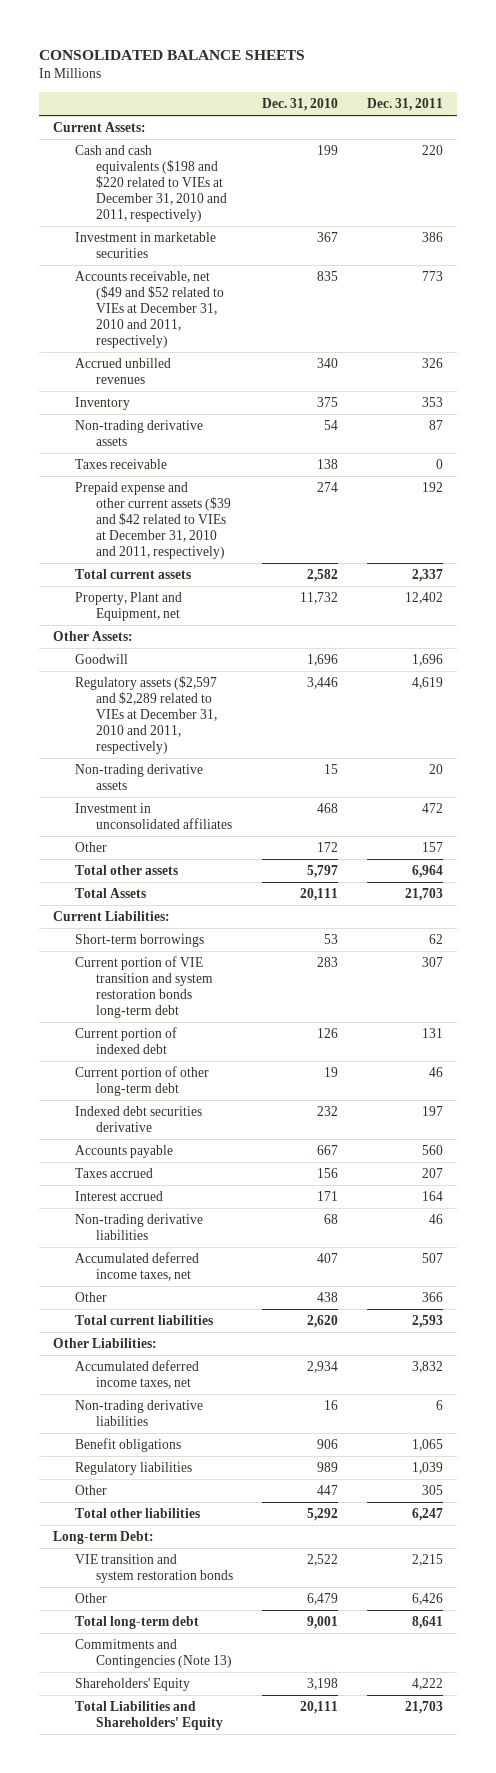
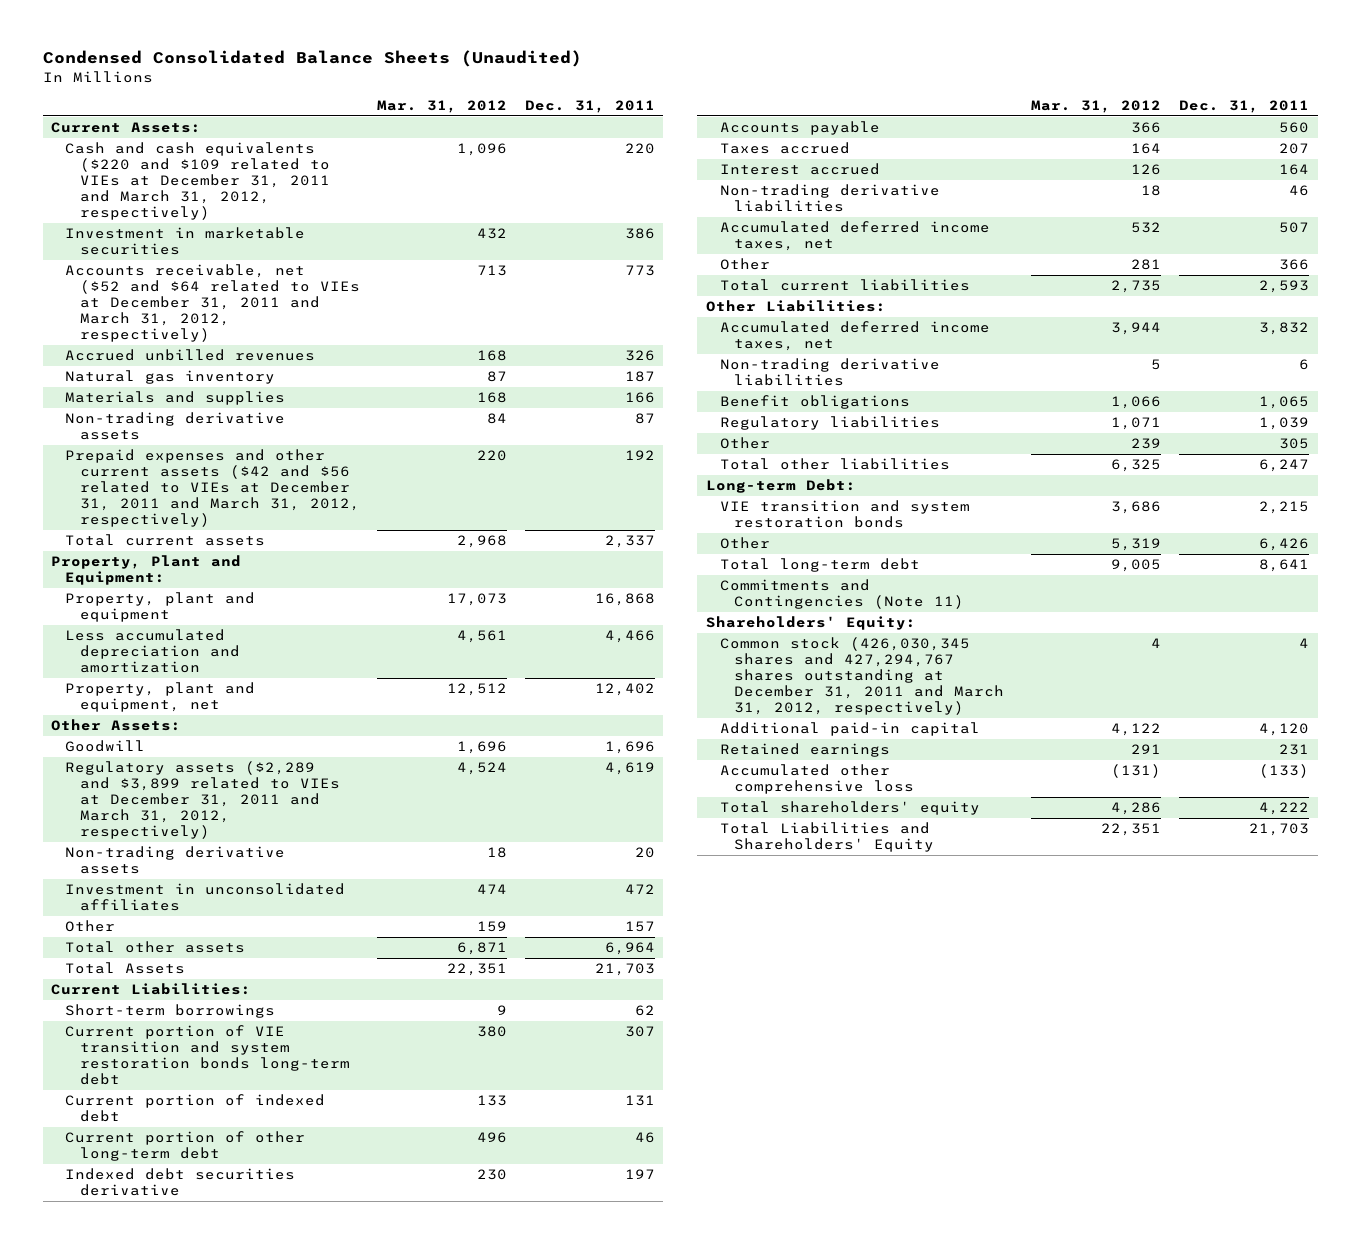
- CONSOLIDATED BALANCE SHEETS
+ Condensed Consolidated Balance Sheets (Unaudited)
- | Dec. 31, 2010 | Dec. 31, 2011
+ | Mar. 31, 2012 | Dec. 31, 2011
- Cash and cash equivalents ($198 and $220 related to VIEs at December 31, 2010 and 2011, respectively) | 199 | 220
+ Cash and cash equivalents ($220 and $109 related to VIEs at December 31, 2011 and March 31, 2012, respectively) | 1,096 | 220
- Accounts receivable, net ($49 and $52 related to VIEs at December 31, 2010 and 2011, respectively) | 835 | 773
+ Accounts receivable, net ($52 and $64 related to VIEs at December 31, 2011 and March 31, 2012, respectively) | 713 | 773
- Inventory | 375 | 353
+ Natural gas inventory | 87 | 187
+ Materials and supplies | 168 | 166
- Taxes receivable | 138 | 0
- Prepaid expense and other current assets ($39 and $42 related to VIEs at December 31, 2010 and 2011, respectively) | 274 | 192
+ Prepaid expenses and other current assets ($42 and $56 related to VIEs at December 31, 2011 and March 31, 2012, respectively) | 220 | 192
- Property, Plant and Equipment, net | 11,732 | 12,402
+ Property, Plant and Equipment:
+ Property, plant and equipment | 17,073 | 16,868
+ Less accumulated depreciation and amortization | 4,561 | 4,466
+ Property, plant and equipment, net | 12,512 | 12,402
- Regulatory assets ($2,597 and $2,289 related to VIEs at December 31, 2010 and 2011, respectively) | 3,446 | 4,619
+ Regulatory assets ($2,289 and $3,899 related to VIEs at December 31, 2011 and March 31, 2012, respectively) | 4,524 | 4,619
- Commitments and Contingencies (Note 13)
- Shareholders' Equity | 3,198 | 4,222
+ Commitments and Contingencies (Note 11)
+ Shareholders' Equity:
+ Common stock (426,030,345 shares and 427,294,767 shares outstanding at December 31, 2011 and March 31, 2012, respectively) | 4 | 4
+ Additional paid-in capital | 4,122 | 4,120
+ Retained earnings | 291 | 231
+ Accumulated other comprehensive loss | (131) | (133)
+ Total shareholders' equity | 4,286 | 4,222

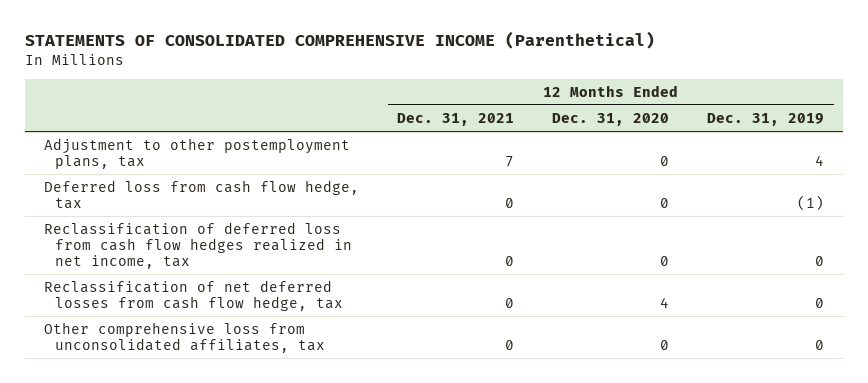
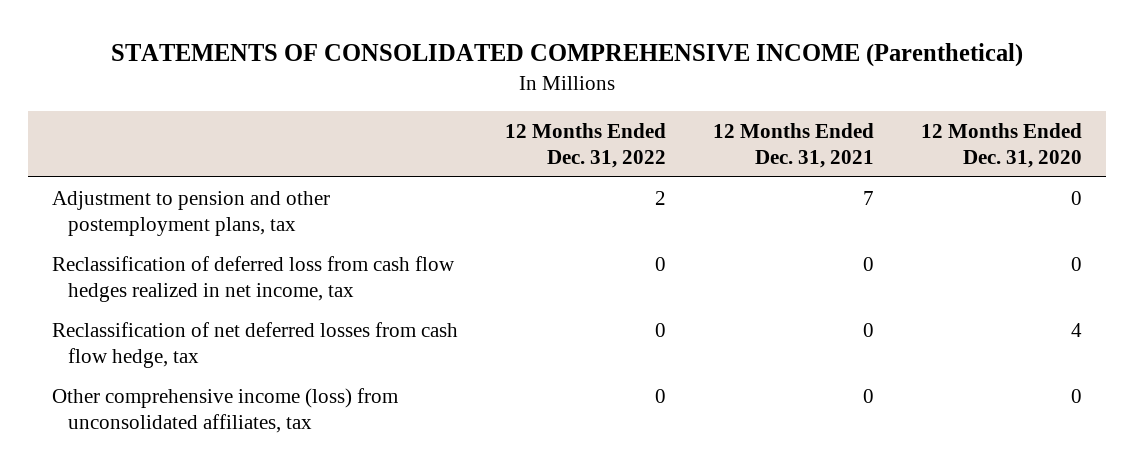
- | 12 Months Ended Dec. 31, 2021 | 12 Months Ended Dec. 31, 2020 | 12 Months Ended Dec. 31, 2019
+ | 12 Months Ended Dec. 31, 2022 | 12 Months Ended Dec. 31, 2021 | 12 Months Ended Dec. 31, 2020
- Adjustment to other postemployment plans, tax | 7 | 0 | 4
- Deferred loss from cash flow hedge, tax | 0 | 0 | (1)
+ Adjustment to pension and other postemployment plans, tax | 2 | 7 | 0
- Other comprehensive loss from unconsolidated affiliates, tax | 0 | 0 | 0
+ Other comprehensive income (loss) from unconsolidated affiliates, tax | 0 | 0 | 0

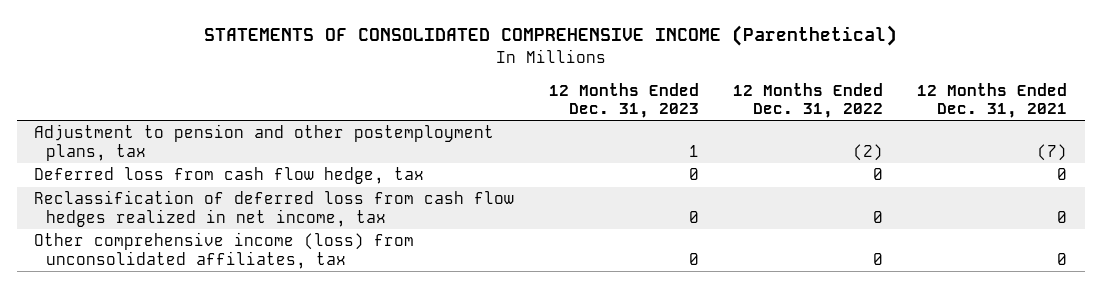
- | 12 Months Ended Dec. 31, 2022 | 12 Months Ended Dec. 31, 2021 | 12 Months Ended Dec. 31, 2020
+ | 12 Months Ended Dec. 31, 2023 | 12 Months Ended Dec. 31, 2022 | 12 Months Ended Dec. 31, 2021
- Adjustment to pension and other postemployment plans, tax | 2 | 7 | 0
+ Adjustment to pension and other postemployment plans, tax | 1 | (2) | (7)
+ Deferred loss from cash flow hedge, tax | 0 | 0 | 0
- Reclassification of net deferred losses from cash flow hedge, tax | 0 | 0 | 4

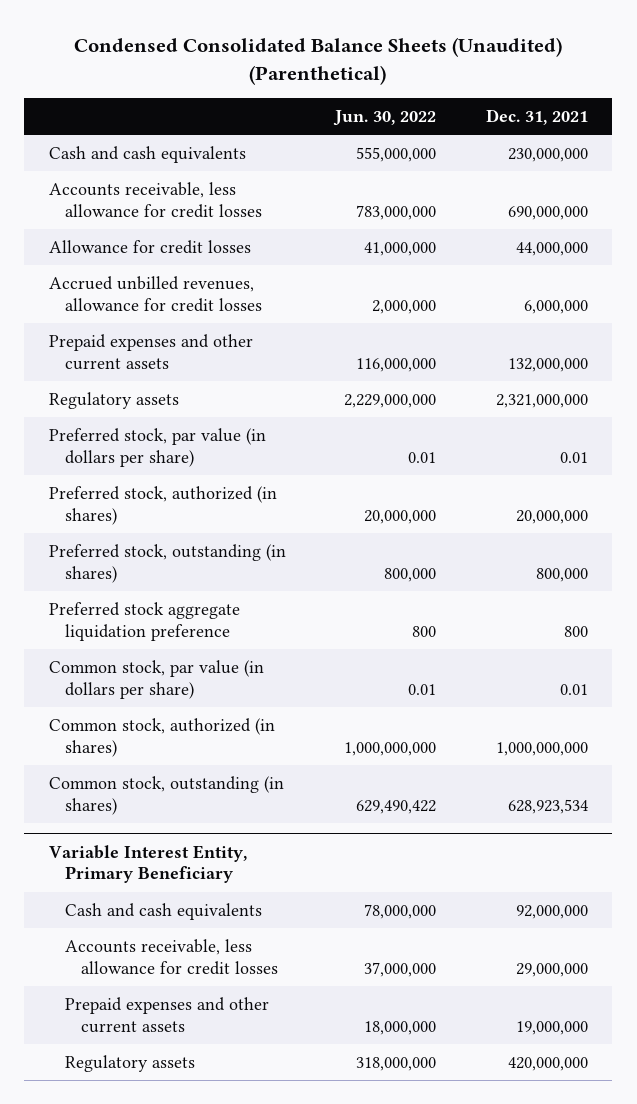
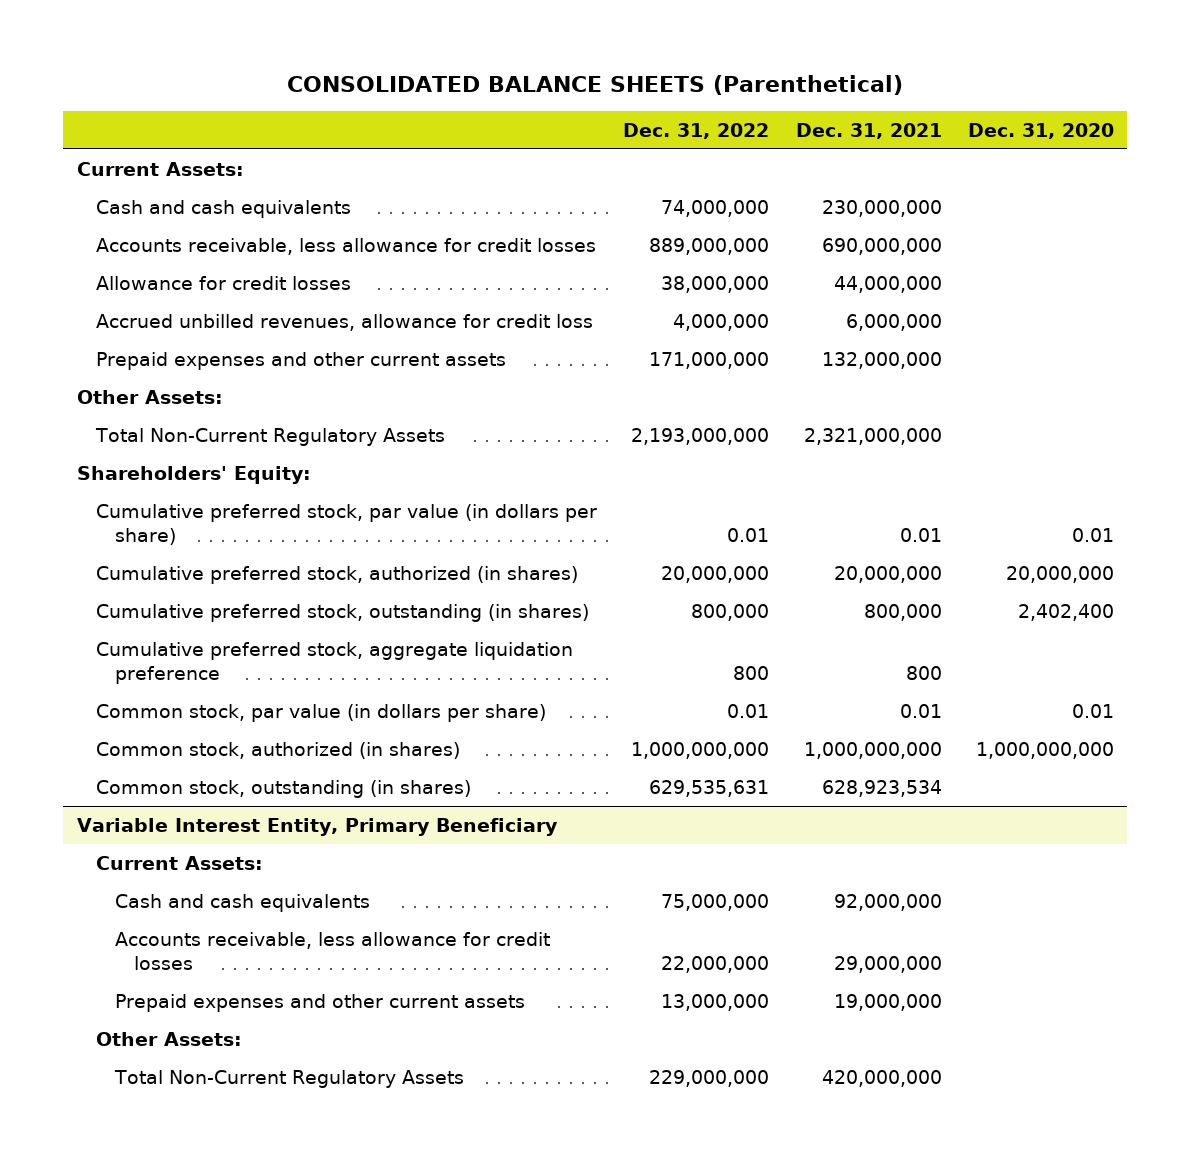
- Condensed Consolidated Balance Sheets (Unaudited) (Parenthetical)
+ CONSOLIDATED BALANCE SHEETS (Parenthetical)
- | Jun. 30, 2022 | Dec. 31, 2021
+ | Dec. 31, 2022 | Dec. 31, 2021 | Dec. 31, 2020
+ Current Assets:
- Accrued unbilled revenues, allowance for credit losses | 2,000,000 | 6,000,000
+ Accrued unbilled revenues, allowance for credit loss | 4,000,000 | 6,000,000 |
- Regulatory assets | 2,229,000,000 | 2,321,000,000
- Preferred stock, par value (in dollars per share) | 0.01 | 0.01
- Preferred stock, authorized (in shares) | 20,000,000 | 20,000,000
- Preferred stock, outstanding (in shares) | 800,000 | 800,000
- Preferred stock aggregate liquidation preference | 800 | 800
+ Other Assets:
+ Total Non-Current Regulatory Assets | 2,193,000,000 | 2,321,000,000 |
+ Shareholders' Equity:
+ Cumulative preferred stock, par value (in dollars per share) | 0.01 | 0.01 | 0.01
+ Cumulative preferred stock, authorized (in shares) | 20,000,000 | 20,000,000 | 20,000,000
+ Cumulative preferred stock, outstanding (in shares) | 800,000 | 800,000 | 2,402,400
+ Cumulative preferred stock, aggregate liquidation preference | 800 | 800 |
@ Variable Interest Entity, Primary Beneficiary
+ Current Assets:
- Regulatory assets | 318,000,000 | 420,000,000
+ Other Assets:
+ Total Non-Current Regulatory Assets | 229,000,000 | 420,000,000 |

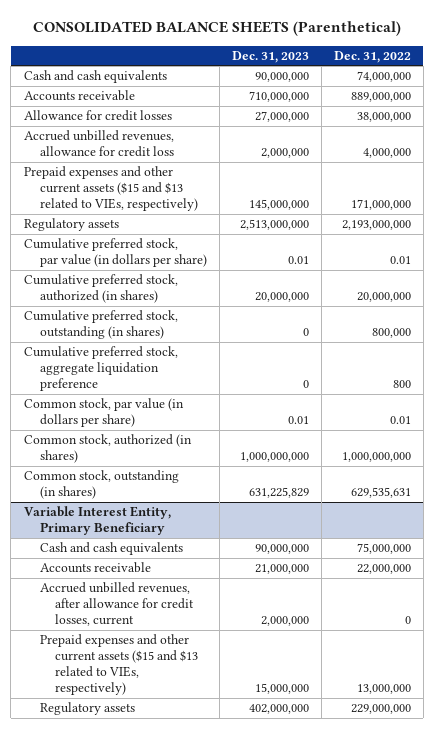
- | Dec. 31, 2022 | Dec. 31, 2021 | Dec. 31, 2020
+ | Dec. 31, 2023 | Dec. 31, 2022
- Current Assets:
- Accounts receivable, less allowance for credit losses | 889,000,000 | 690,000,000 |
+ Accounts receivable | 710,000,000 | 889,000,000
- Prepaid expenses and other current assets | 171,000,000 | 132,000,000 |
- Other Assets:
- Total Non-Current Regulatory Assets | 2,193,000,000 | 2,321,000,000 |
- Shareholders' Equity:
+ Prepaid expenses and other current assets ($15 and $13 related to VIEs, respectively) | 145,000,000 | 171,000,000
+ Regulatory assets | 2,513,000,000 | 2,193,000,000
@ Variable Interest Entity, Primary Beneficiary
- Current Assets:
- Accounts receivable, less allowance for credit losses | 22,000,000 | 29,000,000 |
- Prepaid expenses and other current assets | 13,000,000 | 19,000,000 |
- Other Assets:
- Total Non-Current Regulatory Assets | 229,000,000 | 420,000,000 |
+ Accounts receivable | 21,000,000 | 22,000,000
+ Accrued unbilled revenues, after allowance for credit losses, current | 2,000,000 | 0
+ Prepaid expenses and other current assets ($15 and $13 related to VIEs, respectively) | 15,000,000 | 13,000,000
+ Regulatory assets | 402,000,000 | 229,000,000

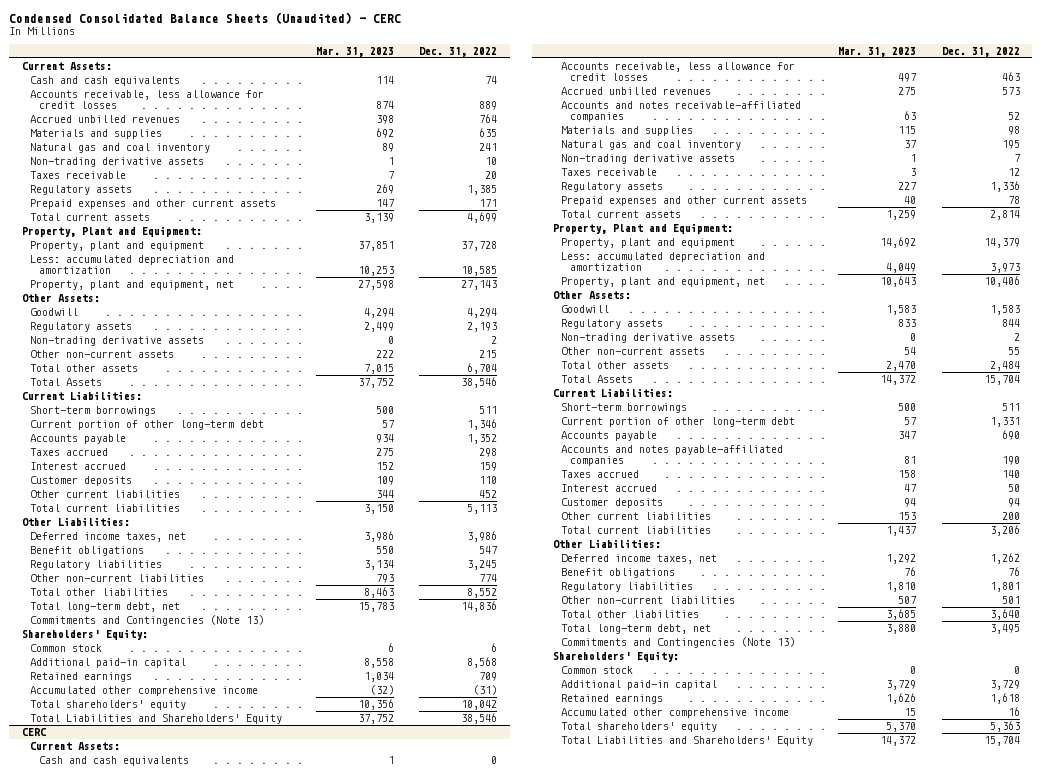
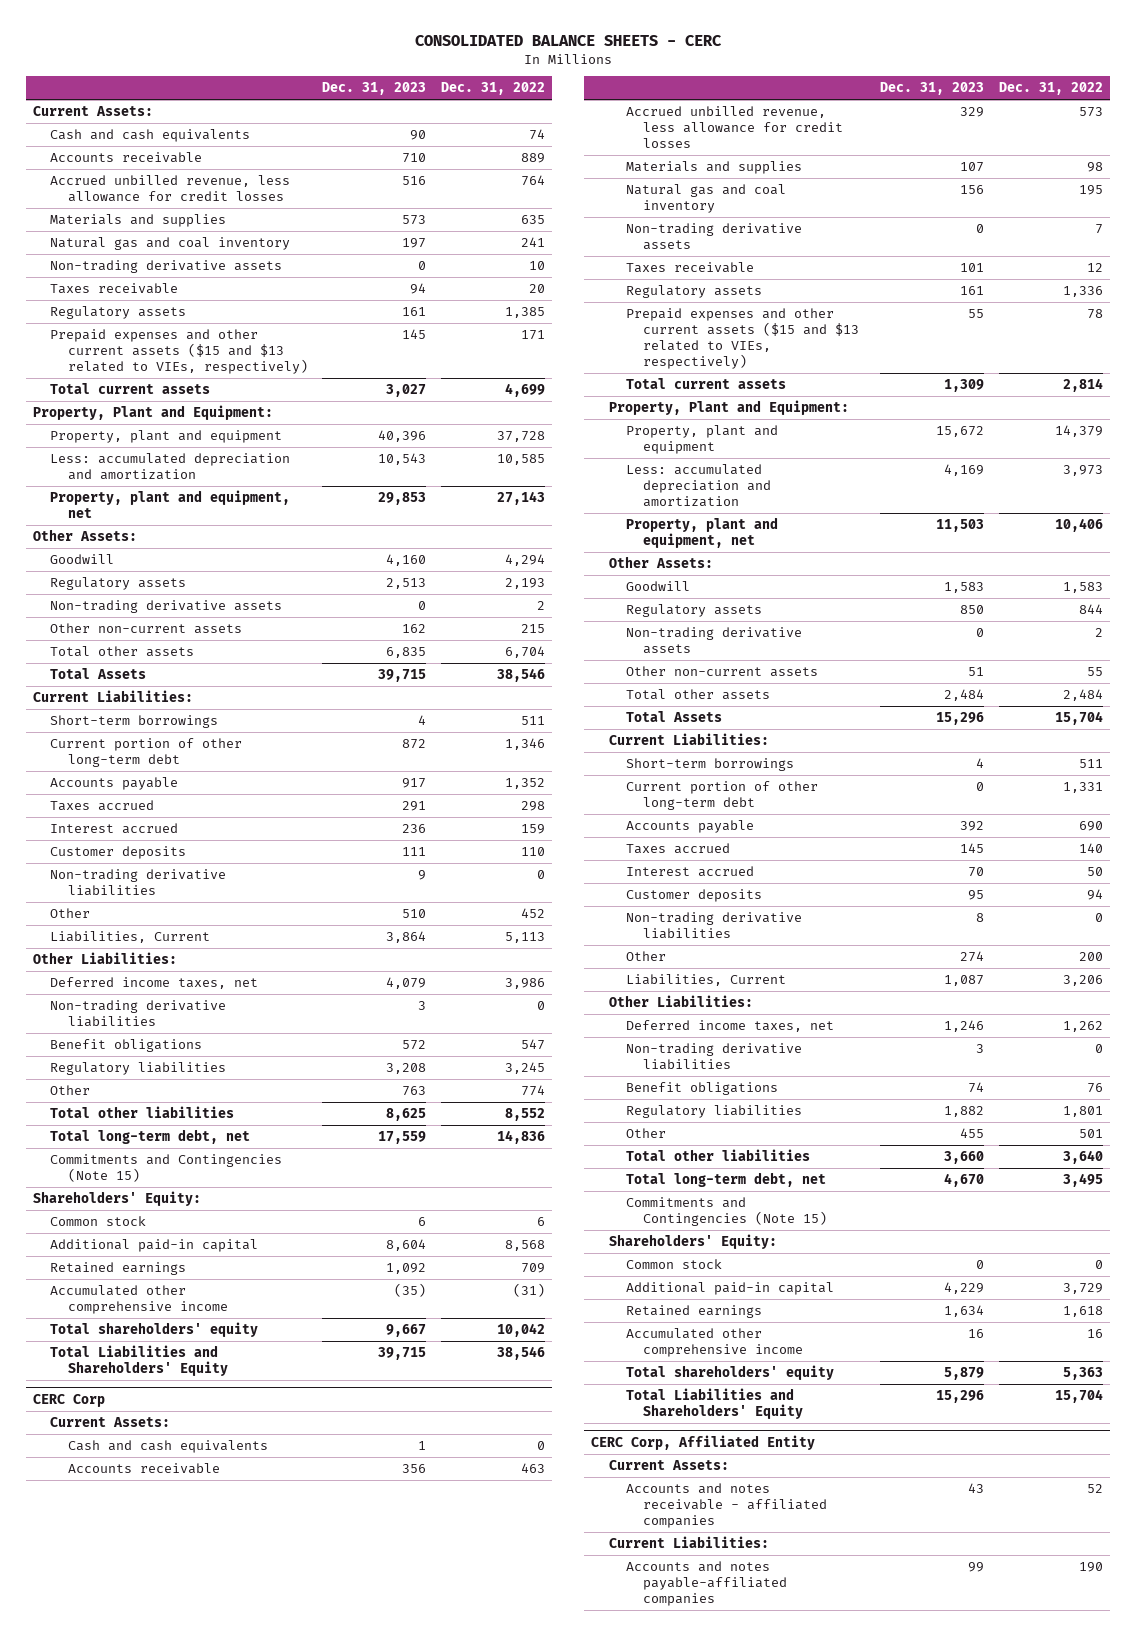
- Condensed Consolidated Balance Sheets (Unaudited) - CERC
+ CONSOLIDATED BALANCE SHEETS - CERC
- | Mar. 31, 2023 | Dec. 31, 2022
+ | Dec. 31, 2023 | Dec. 31, 2022
- Accounts receivable, less allowance for credit losses | 874 | 889
- Accrued unbilled revenues | 398 | 764
+ Accounts receivable | 710 | 889
+ Accrued unbilled revenue, less allowance for credit losses | 516 | 764
- Prepaid expenses and other current assets | 147 | 171
+ Prepaid expenses and other current assets ($15 and $13 related to VIEs, respectively) | 145 | 171
- Other current liabilities | 344 | 452
- Total current liabilities | 3,150 | 5,113
+ Non-trading derivative liabilities | 9 | 0
+ Other | 510 | 452
+ Liabilities, Current | 3,864 | 5,113
+ Non-trading derivative liabilities | 3 | 0
- Other non-current liabilities | 793 | 774
+ Other | 763 | 774
- Commitments and Contingencies (Note 13)
+ Commitments and Contingencies (Note 15)
- CERC
+ CERC Corp
- Accounts receivable, less allowance for credit losses | 497 | 463
- Accrued unbilled revenues | 275 | 573
- Accounts and notes receivable-affiliated companies | 63 | 52
+ Accounts receivable | 356 | 463
+ Accrued unbilled revenue, less allowance for credit losses | 329 | 573
- Prepaid expenses and other current assets | 40 | 78
+ Prepaid expenses and other current assets ($15 and $13 related to VIEs, respectively) | 55 | 78
- Accounts and notes payable-affiliated companies | 81 | 190
- Other current liabilities | 153 | 200
- Total current liabilities | 1,437 | 3,206
+ Non-trading derivative liabilities | 8 | 0
+ Other | 274 | 200
+ Liabilities, Current | 1,087 | 3,206
+ Non-trading derivative liabilities | 3 | 0
- Other non-current liabilities | 507 | 501
+ Other | 455 | 501
- Commitments and Contingencies (Note 13)
+ Commitments and Contingencies (Note 15)
+ CERC Corp, Affiliated Entity
+ Current Assets:
+ Accounts and notes receivable - affiliated companies | 43 | 52
+ Current Liabilities:
+ Accounts and notes payable-affiliated companies | 99 | 190

